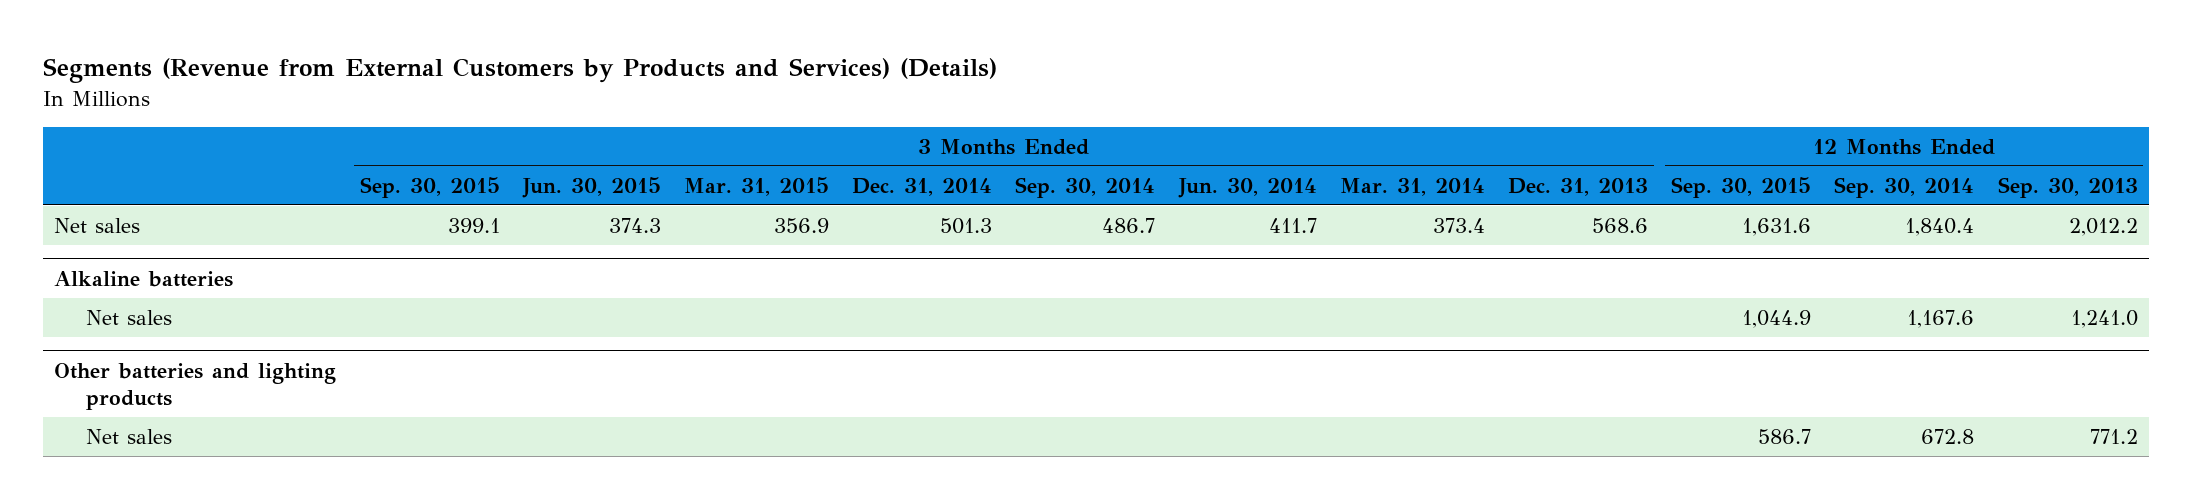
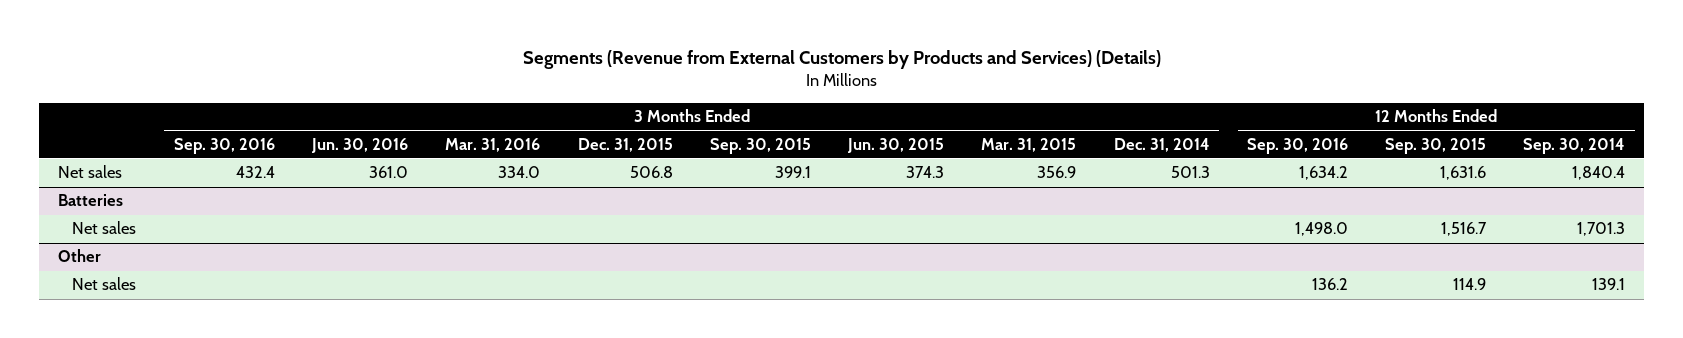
- | 3 Months Ended Sep. 30, 2015 | 3 Months Ended Jun. 30, 2015 | 3 Months Ended Mar. 31, 2015 | 3 Months Ended Dec. 31, 2014 | 3 Months Ended Sep. 30, 2014 | 3 Months Ended Jun. 30, 2014 | 3 Months Ended Mar. 31, 2014 | 3 Months Ended Dec. 31, 2013 | 12 Months Ended Sep. 30, 2015 | 12 Months Ended Sep. 30, 2014 | 12 Months Ended Sep. 30, 2013
+ | 3 Months Ended Sep. 30, 2016 | 3 Months Ended Jun. 30, 2016 | 3 Months Ended Mar. 31, 2016 | 3 Months Ended Dec. 31, 2015 | 3 Months Ended Sep. 30, 2015 | 3 Months Ended Jun. 30, 2015 | 3 Months Ended Mar. 31, 2015 | 3 Months Ended Dec. 31, 2014 | 12 Months Ended Sep. 30, 2016 | 12 Months Ended Sep. 30, 2015 | 12 Months Ended Sep. 30, 2014
- Alkaline batteries
- Net sales | | | | | | | | | 1,044.9 | 1,167.6 | 1,241.0
- Other batteries and lighting products
- Net sales | | | | | | | | | 586.7 | 672.8 | 771.2
+ Batteries
+ Net sales | | | | | | | | | 1,498.0 | 1,516.7 | 1,701.3
+ Other
+ Net sales | | | | | | | | | 136.2 | 114.9 | 139.1

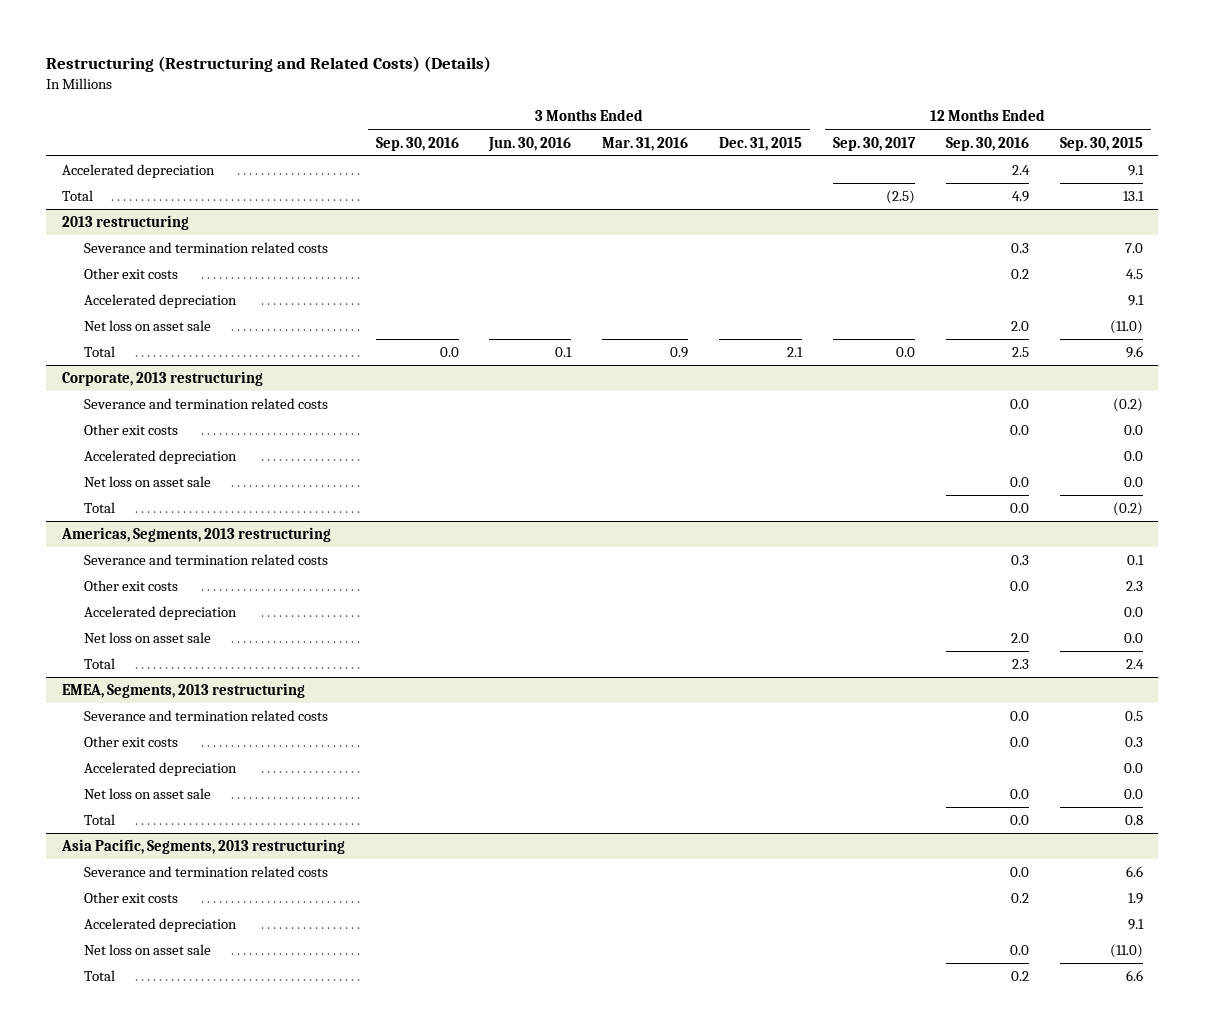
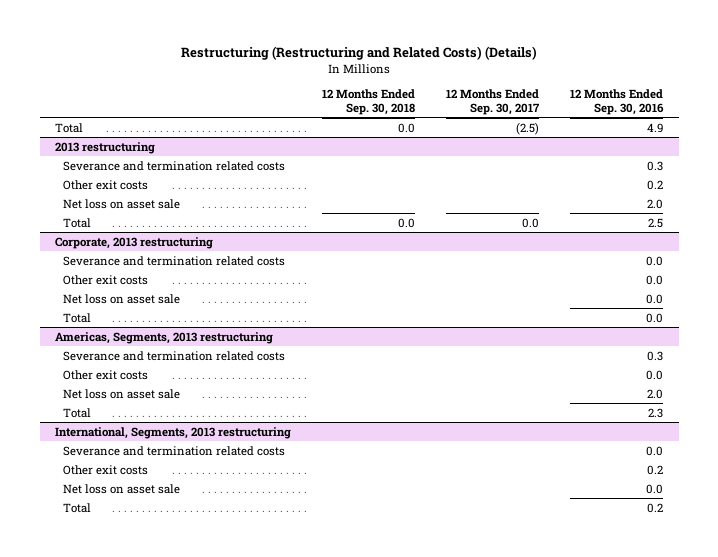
- | 3 Months Ended Sep. 30, 2016 | 3 Months Ended Jun. 30, 2016 | 3 Months Ended Mar. 31, 2016 | 3 Months Ended Dec. 31, 2015 | 12 Months Ended Sep. 30, 2017 | 12 Months Ended Sep. 30, 2016 | 12 Months Ended Sep. 30, 2015
+ | 12 Months Ended Sep. 30, 2018 | 12 Months Ended Sep. 30, 2017 | 12 Months Ended Sep. 30, 2016
- Accelerated depreciation | | | | | | 2.4 | 9.1
@ 2013 restructuring
- Accelerated depreciation | | | | | | | 9.1
@ Corporate, 2013 restructuring
- Accelerated depreciation | | | | | | | 0.0
@ Americas, Segments, 2013 restructuring
- Accelerated depreciation | | | | | | | 0.0
- EMEA, Segments, 2013 restructuring
- Severance and termination related costs | | | | | | 0.0 | 0.5
- Other exit costs | | | | | | 0.0 | 0.3
- Accelerated depreciation | | | | | | | 0.0
- Net loss on asset sale | | | | | | 0.0 | 0.0
- Total | | | | | | 0.0 | 0.8
- Asia Pacific, Segments, 2013 restructuring
+ International, Segments, 2013 restructuring
- Accelerated depreciation | | | | | | | 9.1

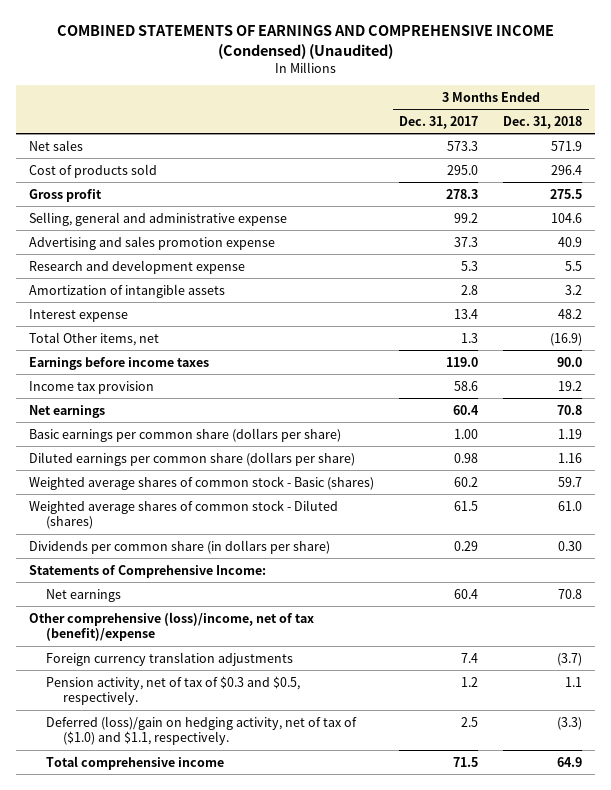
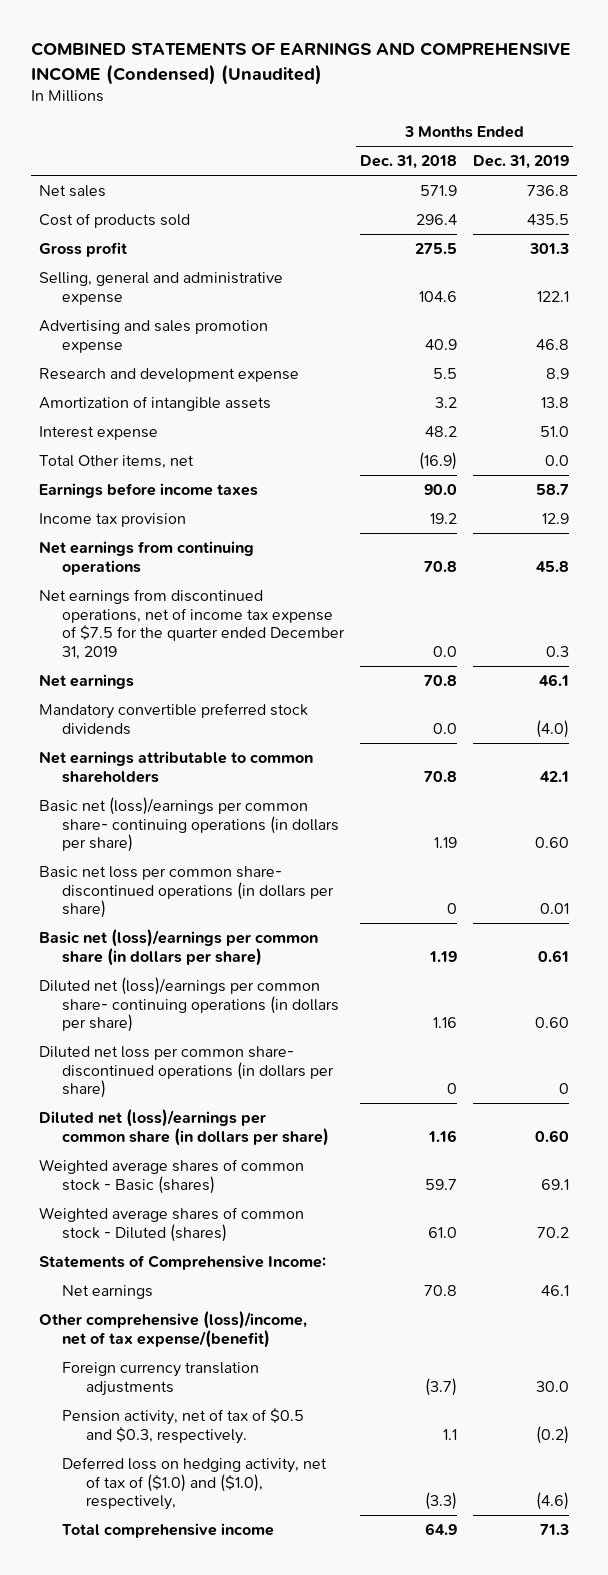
- | 3 Months Ended Dec. 31, 2017 | 3 Months Ended Dec. 31, 2018
+ | 3 Months Ended Dec. 31, 2018 | 3 Months Ended Dec. 31, 2019
+ Net earnings from continuing operations | 70.8 | 45.8
+ Net earnings from discontinued operations, net of income tax expense of $7.5 for the quarter ended December 31, 2019 | 0.0 | 0.3
- Basic earnings per common share (dollars per share) | 1.00 | 1.19
- Diluted earnings per common share (dollars per share) | 0.98 | 1.16
+ Mandatory convertible preferred stock dividends | 0.0 | (4.0)
+ Net earnings attributable to common shareholders | 70.8 | 42.1
+ Basic net (loss)/earnings per common share- continuing operations (in dollars per share) | 1.19 | 0.60
+ Basic net loss per common share- discontinued operations (in dollars per share) | 0 | 0.01
+ Basic net (loss)/earnings per common share (in dollars per share) | 1.19 | 0.61
+ Diluted net (loss)/earnings per common share- continuing operations (in dollars per share) | 1.16 | 0.60
+ Diluted net loss per common share- discontinued operations (in dollars per share) | 0 | 0
+ Diluted net (loss)/earnings per common share (in dollars per share) | 1.16 | 0.60
- Dividends per common share (in dollars per share) | 0.29 | 0.30
- Other comprehensive (loss)/income, net of tax (benefit)/expense
+ Other comprehensive (loss)/income, net of tax expense/(benefit)
- Pension activity, net of tax of $0.3 and $0.5, respectively. | 1.2 | 1.1
- Deferred (loss)/gain on hedging activity, net of tax of ($1.0) and $1.1, respectively. | 2.5 | (3.3)
+ Pension activity, net of tax of $0.5 and $0.3, respectively. | 1.1 | (0.2)
+ Deferred loss on hedging activity, net of tax of ($1.0) and ($1.0), respectively, | (3.3) | (4.6)

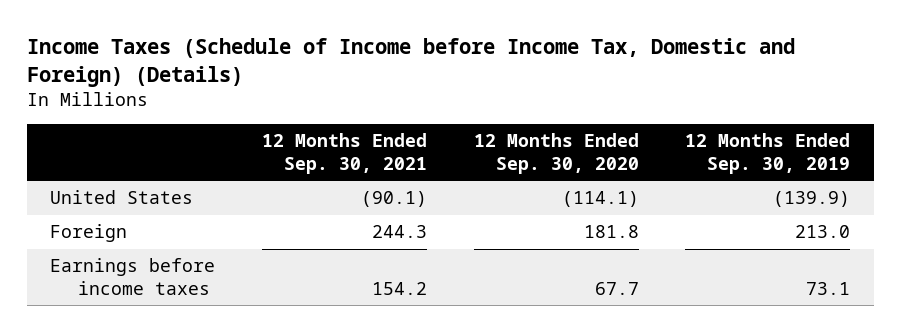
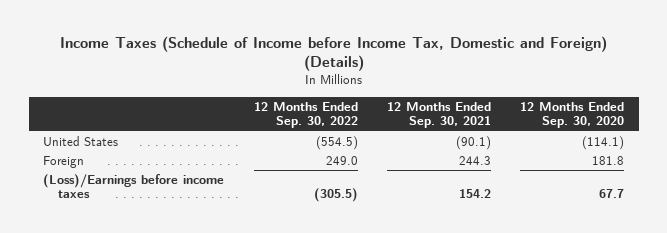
- | 12 Months Ended Sep. 30, 2021 | 12 Months Ended Sep. 30, 2020 | 12 Months Ended Sep. 30, 2019
+ | 12 Months Ended Sep. 30, 2022 | 12 Months Ended Sep. 30, 2021 | 12 Months Ended Sep. 30, 2020
- Earnings before income taxes | 154.2 | 67.7 | 73.1
+ (Loss)/Earnings before income taxes | (305.5) | 154.2 | 67.7

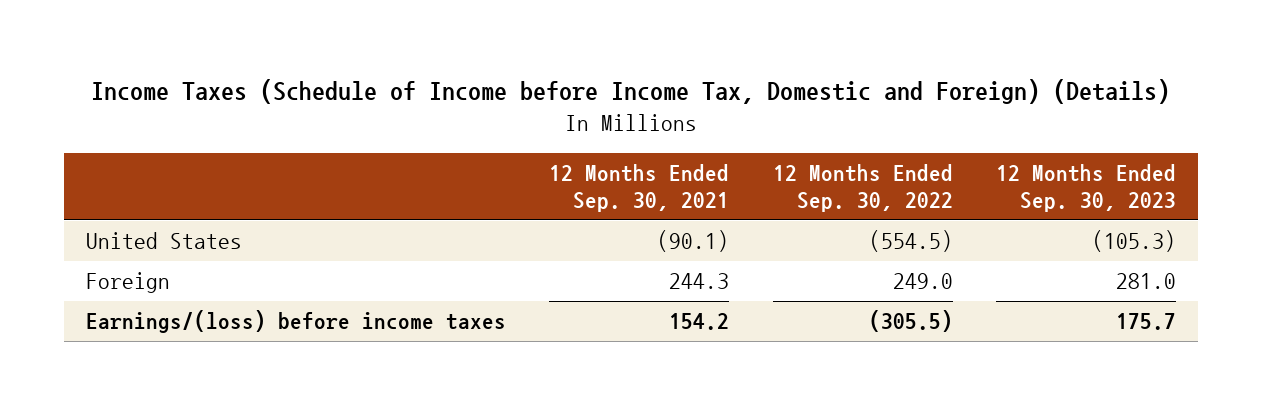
- | 12 Months Ended Sep. 30, 2022 | 12 Months Ended Sep. 30, 2021 | 12 Months Ended Sep. 30, 2020
+ | 12 Months Ended Sep. 30, 2021 | 12 Months Ended Sep. 30, 2022 | 12 Months Ended Sep. 30, 2023
- (Loss)/Earnings before income taxes | (305.5) | 154.2 | 67.7
+ Earnings/(loss) before income taxes | 154.2 | (305.5) | 175.7

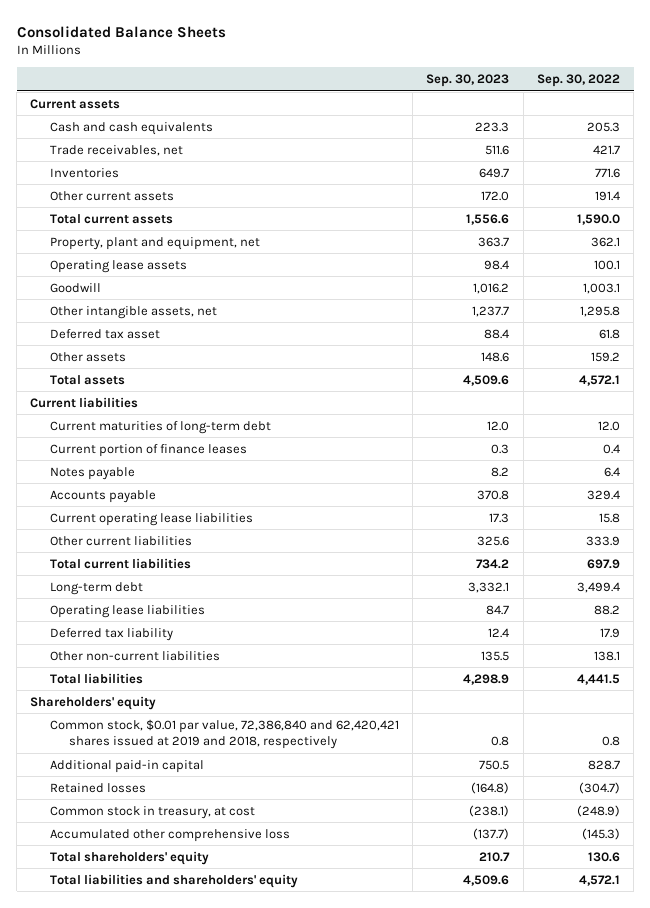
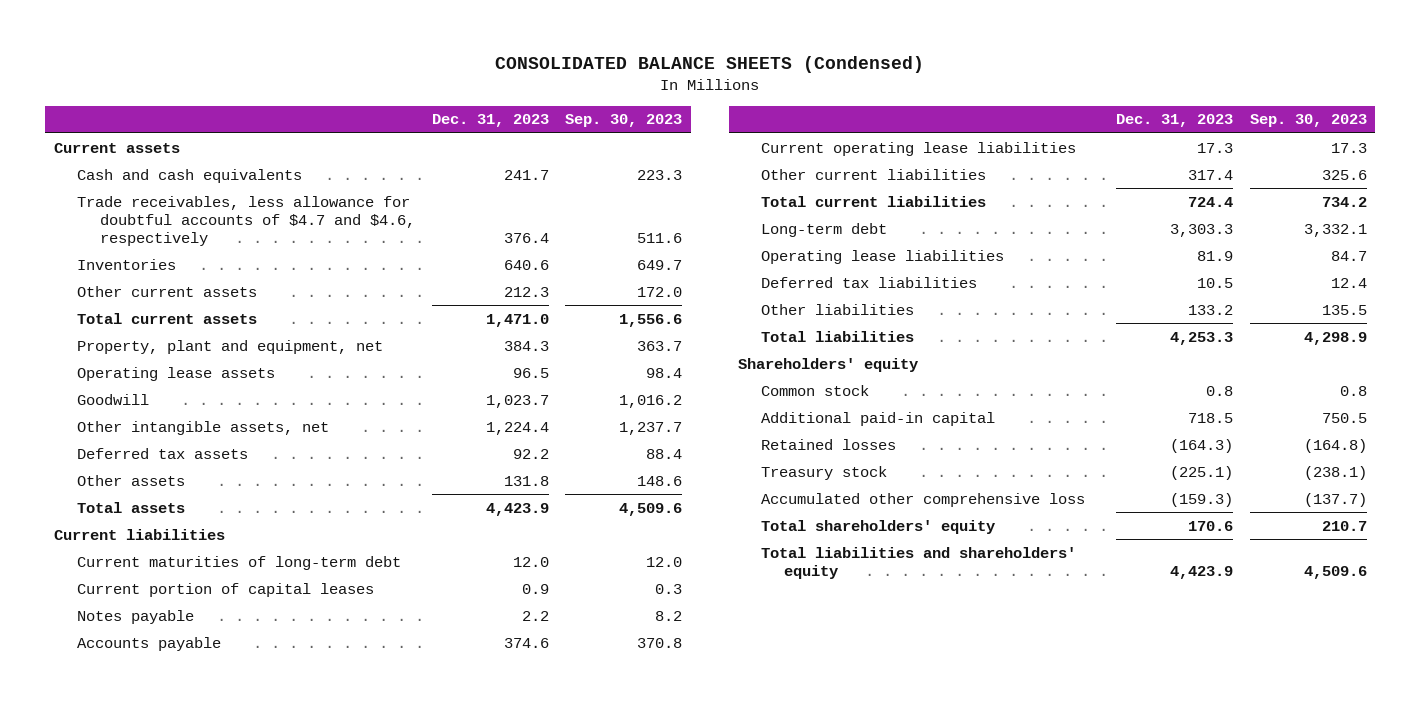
- Consolidated Balance Sheets
+ CONSOLIDATED BALANCE SHEETS (Condensed)
- | Sep. 30, 2023 | Sep. 30, 2022
+ | Dec. 31, 2023 | Sep. 30, 2023
- Trade receivables, net | 511.6 | 421.7
+ Trade receivables, less allowance for doubtful accounts of $4.7 and $4.6, respectively | 376.4 | 511.6
- Deferred tax asset | 88.4 | 61.8
+ Deferred tax assets | 92.2 | 88.4
- Current portion of finance leases | 0.3 | 0.4
+ Current portion of capital leases | 0.9 | 0.3
- Deferred tax liability | 12.4 | 17.9
- Other non-current liabilities | 135.5 | 138.1
+ Deferred tax liabilities | 10.5 | 12.4
+ Other liabilities | 133.2 | 135.5
- Common stock, $0.01 par value, 72,386,840 and 62,420,421 shares issued at 2019 and 2018, respectively | 0.8 | 0.8
+ Common stock | 0.8 | 0.8
- Common stock in treasury, at cost | (238.1) | (248.9)
+ Treasury stock | (225.1) | (238.1)

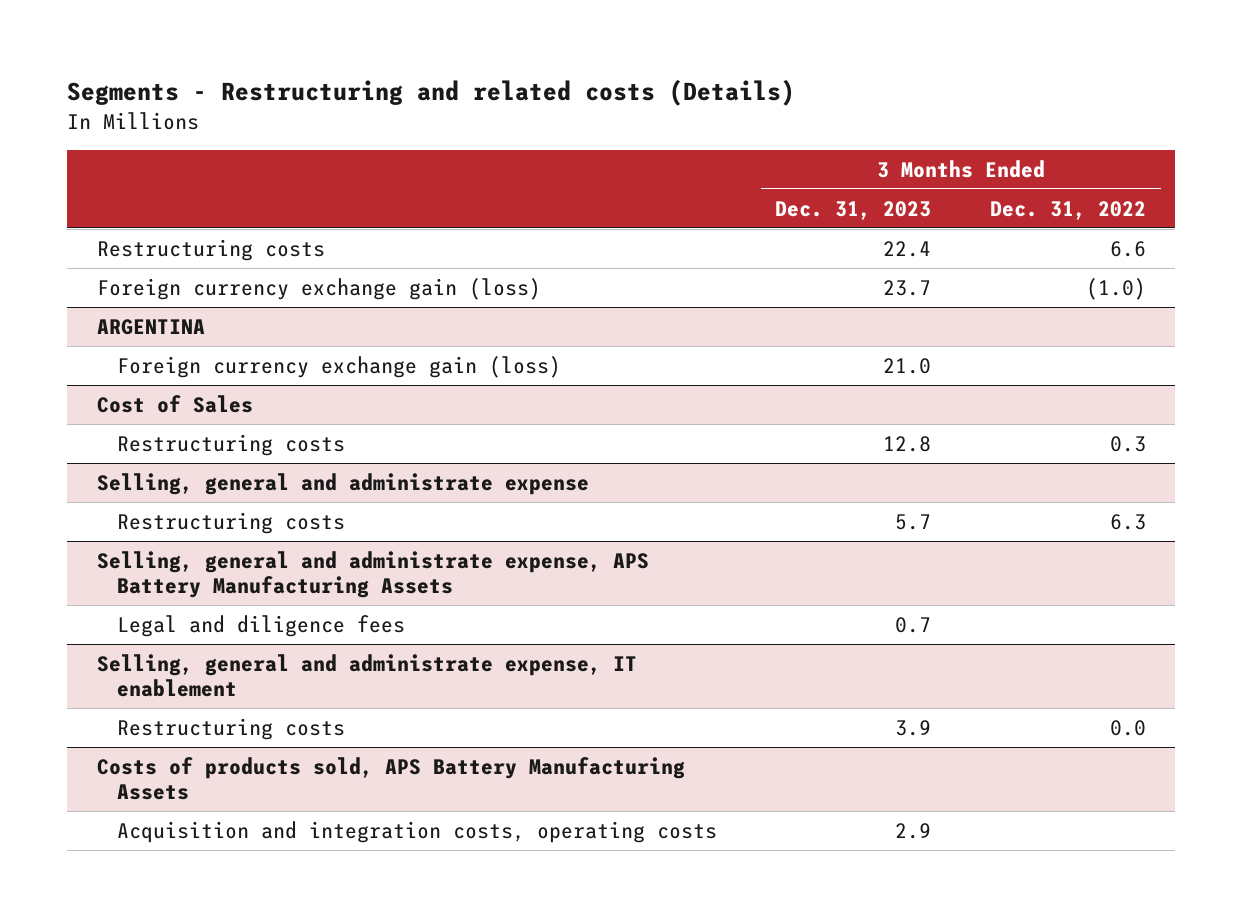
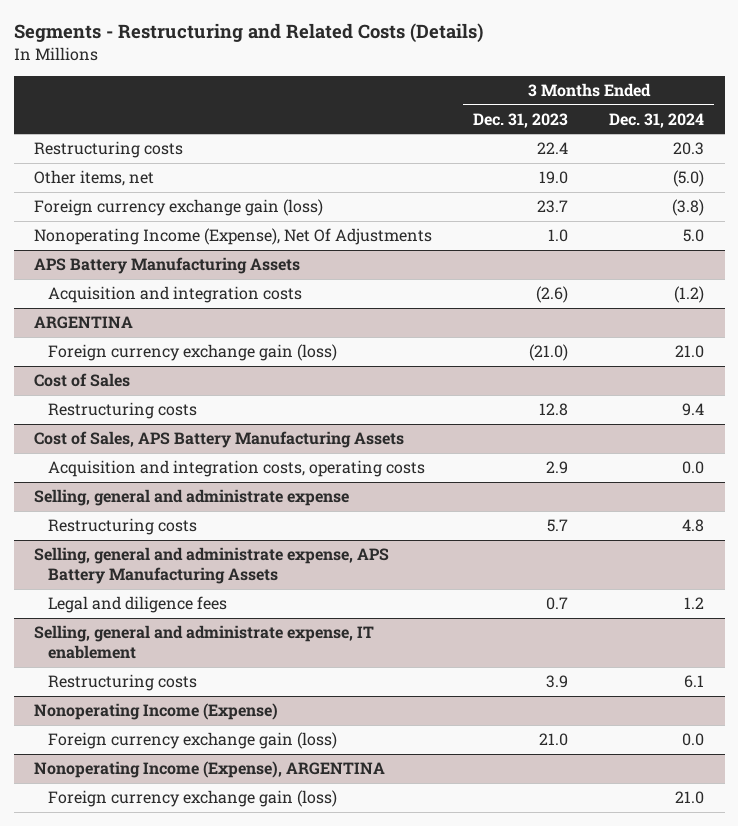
- Segments - Restructuring and related costs (Details)
+ Segments - Restructuring and Related Costs (Details)
- | 3 Months Ended Dec. 31, 2023 | 3 Months Ended Dec. 31, 2022
+ | 3 Months Ended Dec. 31, 2023 | 3 Months Ended Dec. 31, 2024
+ Other items, net | 19.0 | (5.0)
+ Nonoperating Income (Expense), Net Of Adjustments | 1.0 | 5.0
+ APS Battery Manufacturing Assets
+ Acquisition and integration costs | (2.6) | (1.2)
@ ARGENTINA
- Foreign currency exchange gain (loss) | 21.0 |
+ Foreign currency exchange gain (loss) | (21.0) | 21.0
+ Cost of Sales, APS Battery Manufacturing Assets
+ Acquisition and integration costs, operating costs | 2.9 | 0.0
- Costs of products sold, APS Battery Manufacturing Assets
- Acquisition and integration costs, operating costs | 2.9 |
+ Nonoperating Income (Expense)
+ Foreign currency exchange gain (loss) | 21.0 | 0.0
+ Nonoperating Income (Expense), ARGENTINA
+ Foreign currency exchange gain (loss) | | 21.0

